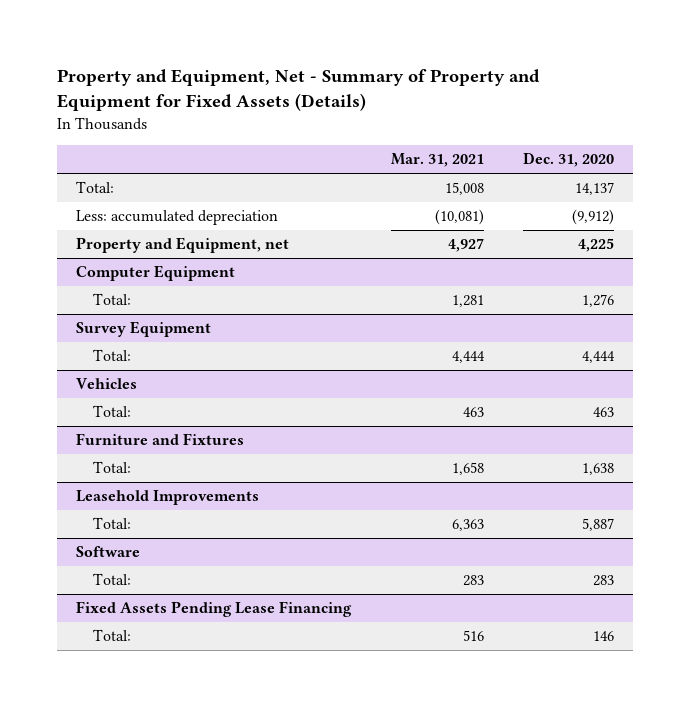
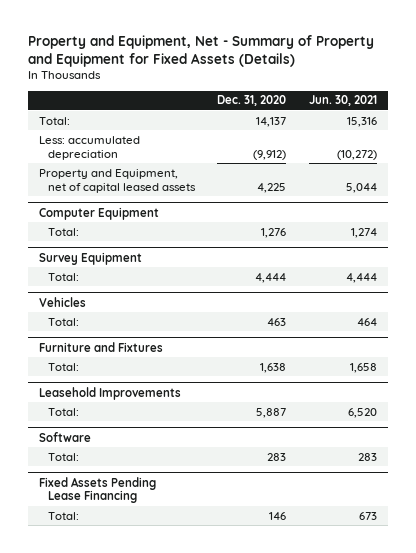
- | Mar. 31, 2021 | Dec. 31, 2020
+ | Dec. 31, 2020 | Jun. 30, 2021
- Property and Equipment, net | 4,927 | 4,225
+ Property and Equipment, net of capital leased assets | 4,225 | 5,044

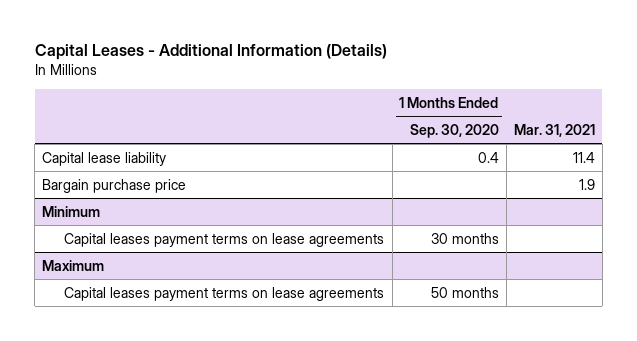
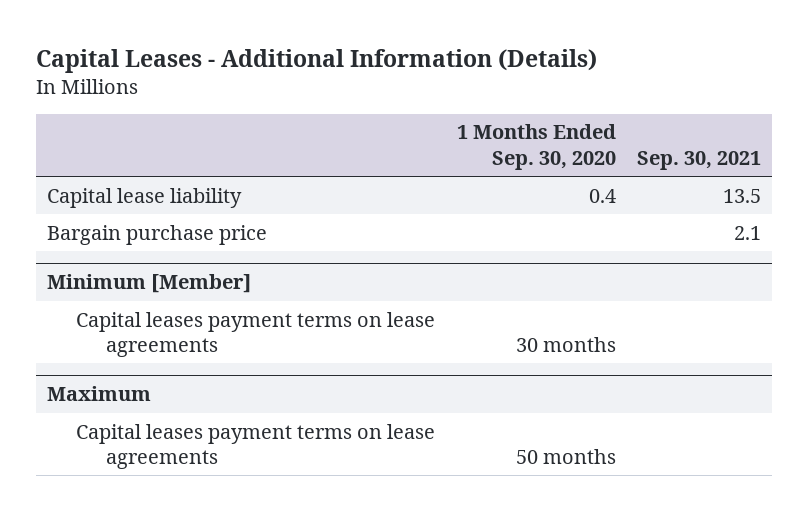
- | 1 Months Ended Sep. 30, 2020 | Mar. 31, 2021
+ | 1 Months Ended Sep. 30, 2020 | Sep. 30, 2021
- Minimum
+ Minimum [Member]

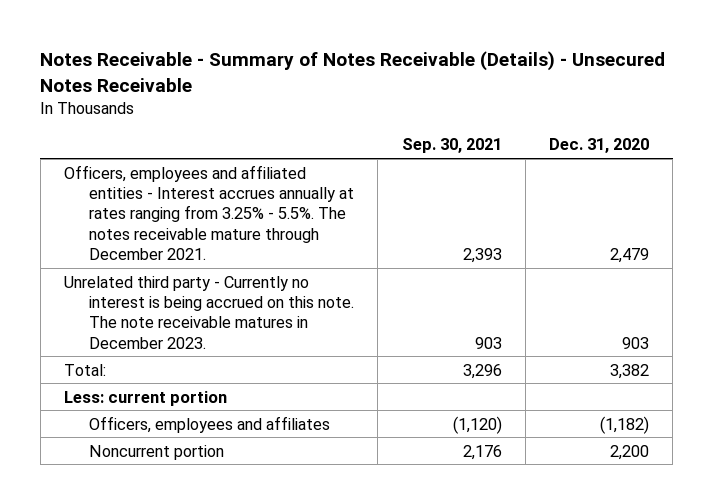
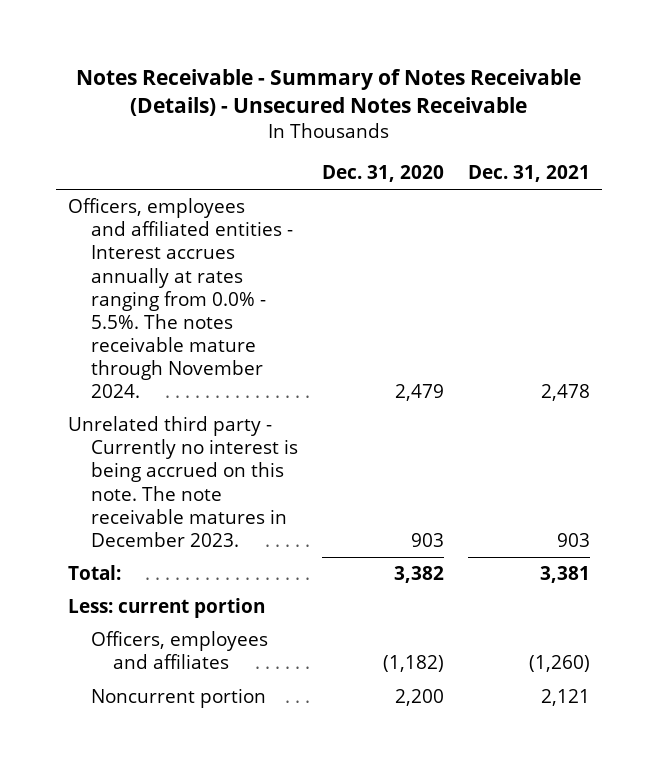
- | Sep. 30, 2021 | Dec. 31, 2020
+ | Dec. 31, 2020 | Dec. 31, 2021
- Officers, employees and affiliated entities - Interest accrues annually at rates ranging from 3.25% - 5.5%. The notes receivable mature through December 2021. | 2,393 | 2,479
+ Officers, employees and affiliated entities - Interest accrues annually at rates ranging from 0.0% - 5.5%. The notes receivable mature through November 2024. | 2,479 | 2,478

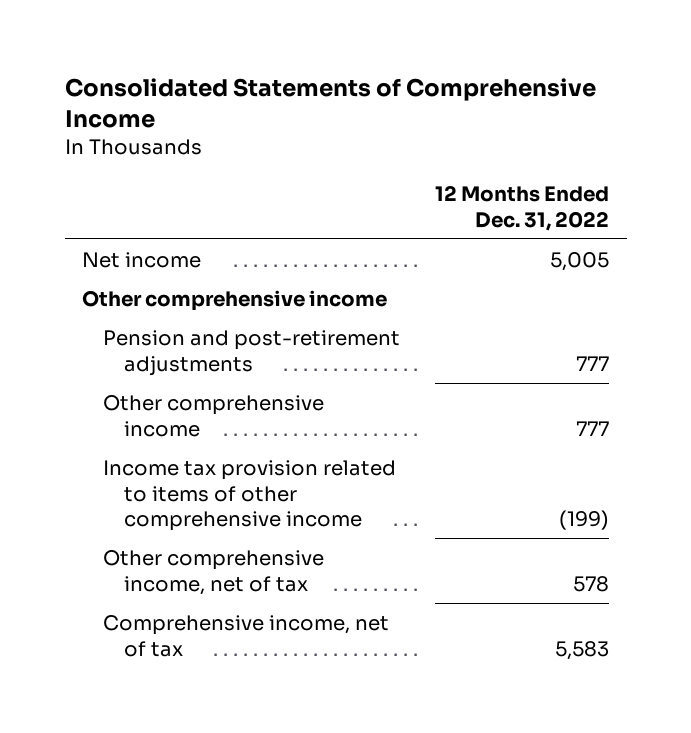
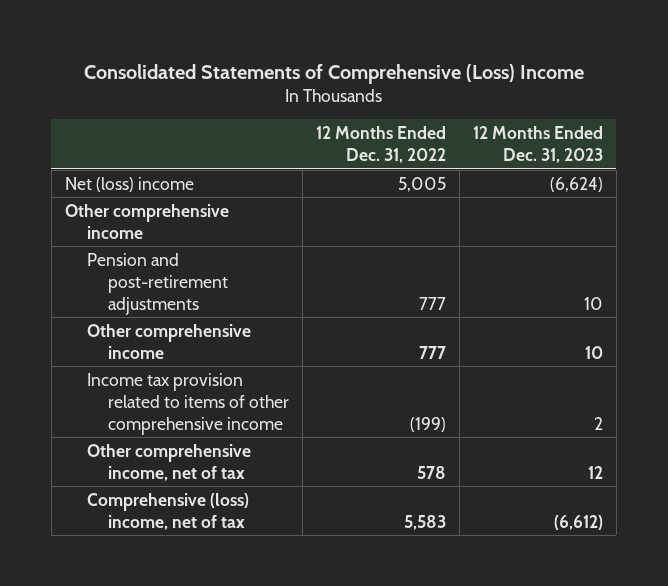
- Consolidated Statements of Comprehensive Income
+ Consolidated Statements of Comprehensive (Loss) Income
- | 12 Months Ended Dec. 31, 2022
+ | 12 Months Ended Dec. 31, 2022 | 12 Months Ended Dec. 31, 2023
- Net income | 5,005
+ Net (loss) income | 5,005 | (6,624)
- Comprehensive income, net of tax | 5,583
+ Comprehensive (loss) income, net of tax | 5,583 | (6,612)

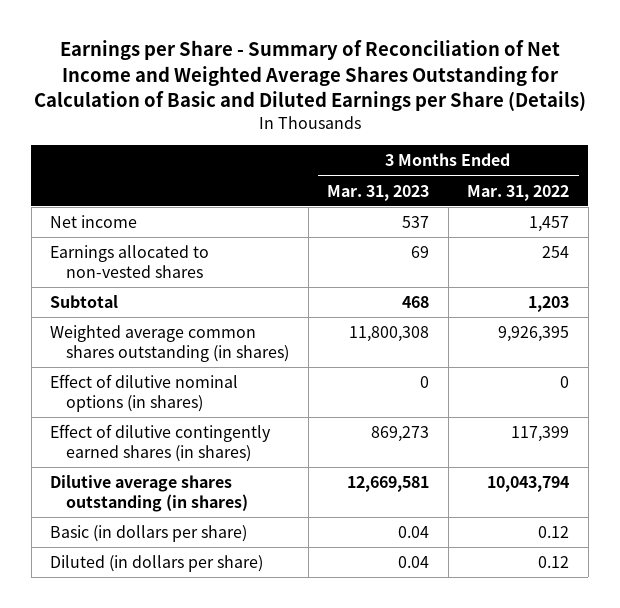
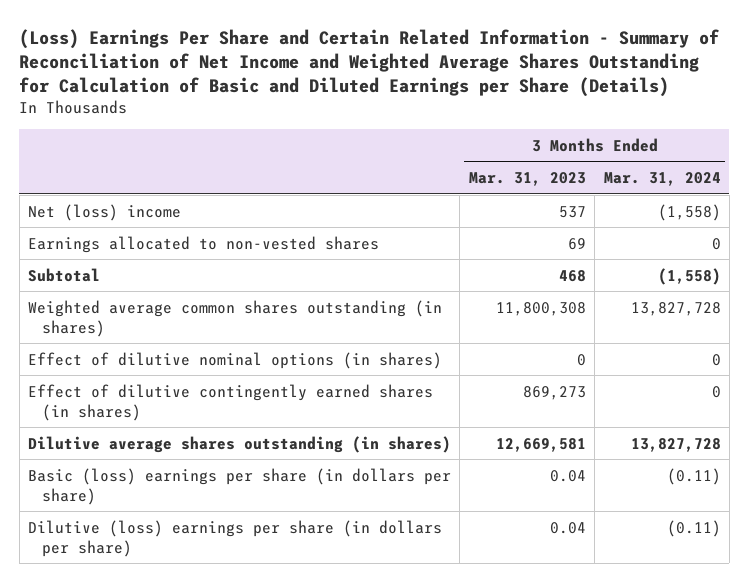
- Earnings per Share - Summary of Reconciliation of Net Income and Weighted Average Shares Outstanding for Calculation of Basic and Diluted Earnings per Share (Details)
+ (Loss) Earnings Per Share and Certain Related Information - Summary of Reconciliation of Net Income and Weighted Average Shares Outstanding for Calculation of Basic and Diluted Earnings per Share (Details)
- | 3 Months Ended Mar. 31, 2023 | 3 Months Ended Mar. 31, 2022
+ | 3 Months Ended Mar. 31, 2023 | 3 Months Ended Mar. 31, 2024
- Net income | 537 | 1,457
+ Net (loss) income | 537 | (1,558)
- Basic (in dollars per share) | 0.04 | 0.12
- Diluted (in dollars per share) | 0.04 | 0.12
+ Basic (loss) earnings per share (in dollars per share) | 0.04 | (0.11)
+ Dilutive (loss) earnings per share (in dollars per share) | 0.04 | (0.11)

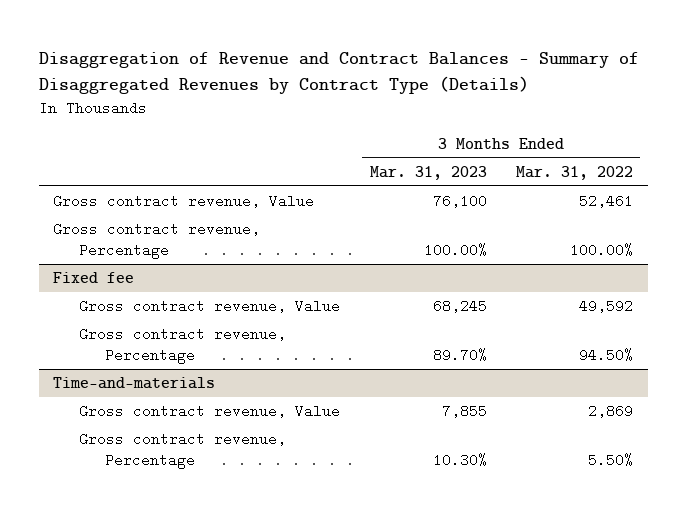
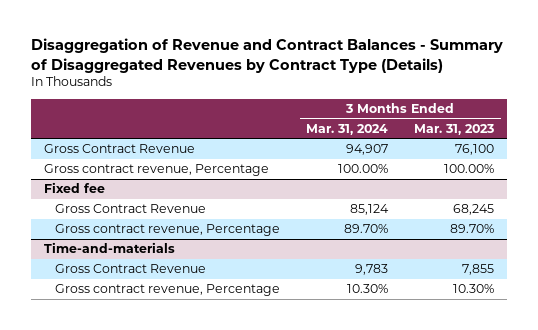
- | 3 Months Ended Mar. 31, 2023 | 3 Months Ended Mar. 31, 2022
+ | 3 Months Ended Mar. 31, 2024 | 3 Months Ended Mar. 31, 2023
- Gross contract revenue, Value | 76,100 | 52,461
+ Gross Contract Revenue | 94,907 | 76,100
@ Fixed fee
- Gross contract revenue, Value | 68,245 | 49,592
+ Gross Contract Revenue | 85,124 | 68,245
@ Time-and-materials
- Gross contract revenue, Value | 7,855 | 2,869
+ Gross Contract Revenue | 9,783 | 7,855

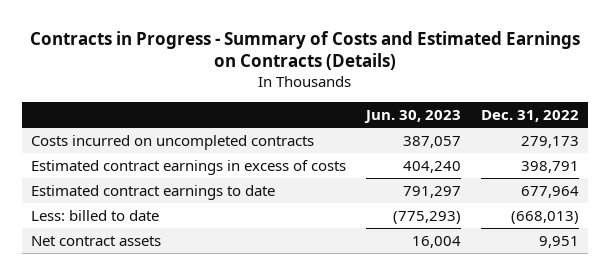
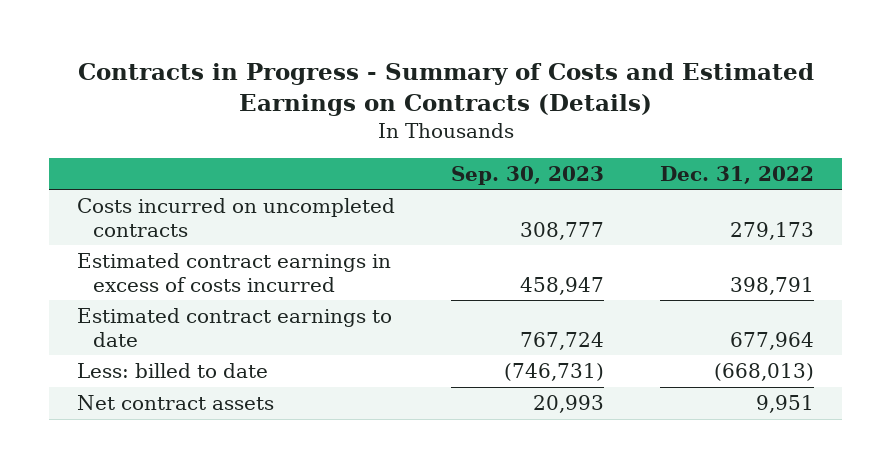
- | Jun. 30, 2023 | Dec. 31, 2022
+ | Sep. 30, 2023 | Dec. 31, 2022
- Estimated contract earnings in excess of costs | 404,240 | 398,791
+ Estimated contract earnings in excess of costs incurred | 458,947 | 398,791

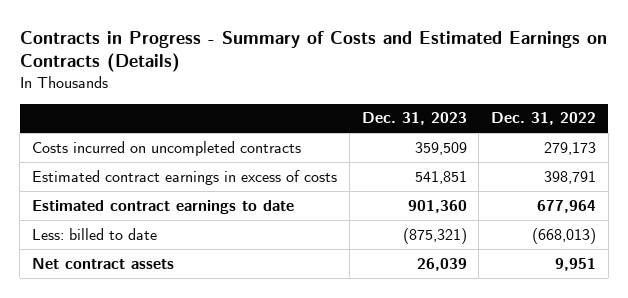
- | Sep. 30, 2023 | Dec. 31, 2022
+ | Dec. 31, 2023 | Dec. 31, 2022
- Estimated contract earnings in excess of costs incurred | 458,947 | 398,791
+ Estimated contract earnings in excess of costs | 541,851 | 398,791

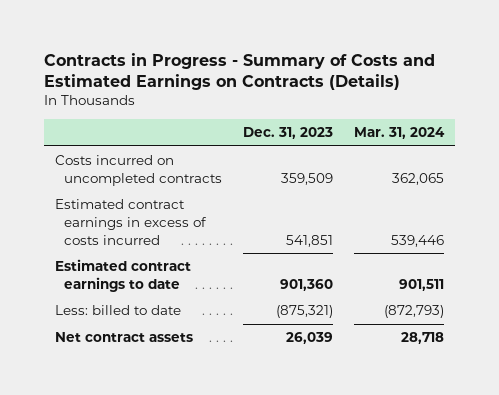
- | Dec. 31, 2023 | Dec. 31, 2022
+ | Dec. 31, 2023 | Mar. 31, 2024
- Estimated contract earnings in excess of costs | 541,851 | 398,791
+ Estimated contract earnings in excess of costs incurred | 541,851 | 539,446

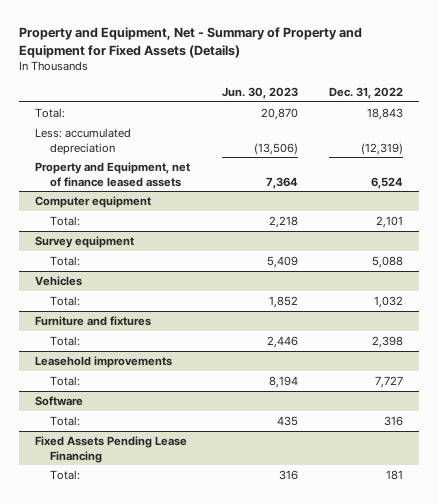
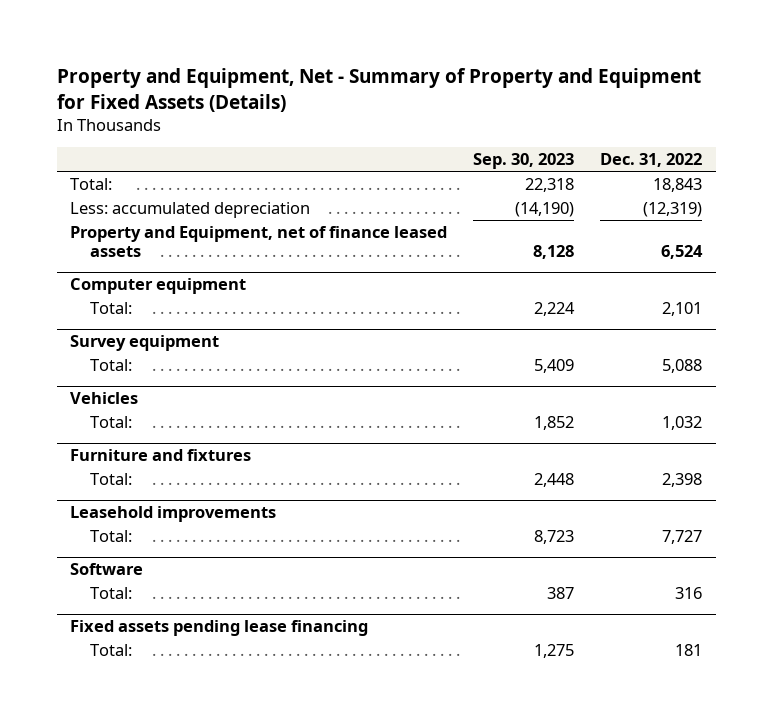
- | Jun. 30, 2023 | Dec. 31, 2022
+ | Sep. 30, 2023 | Dec. 31, 2022
- Fixed Assets Pending Lease Financing
+ Fixed assets pending lease financing

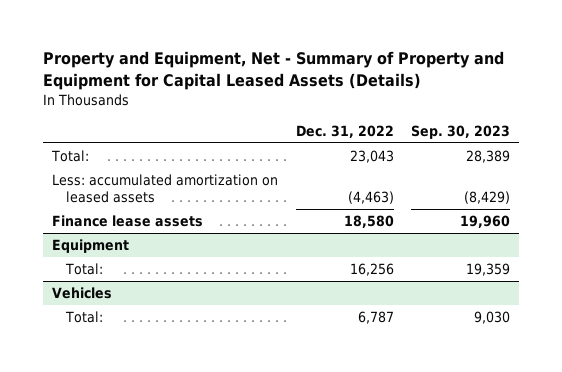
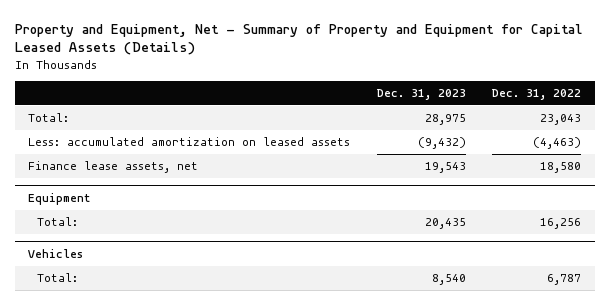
- | Dec. 31, 2022 | Sep. 30, 2023
+ | Dec. 31, 2023 | Dec. 31, 2022
- Finance lease assets | 18,580 | 19,960
+ Finance lease assets, net | 19,543 | 18,580

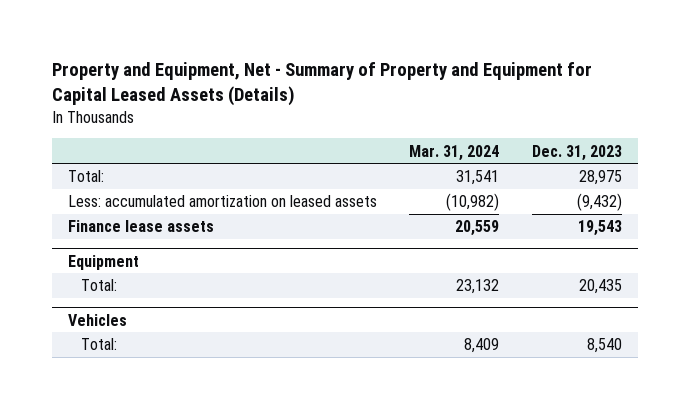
- | Dec. 31, 2023 | Dec. 31, 2022
+ | Mar. 31, 2024 | Dec. 31, 2023
- Finance lease assets, net | 19,543 | 18,580
+ Finance lease assets | 20,559 | 19,543

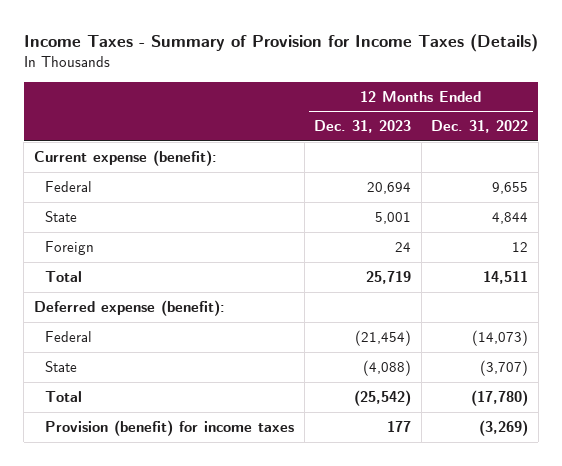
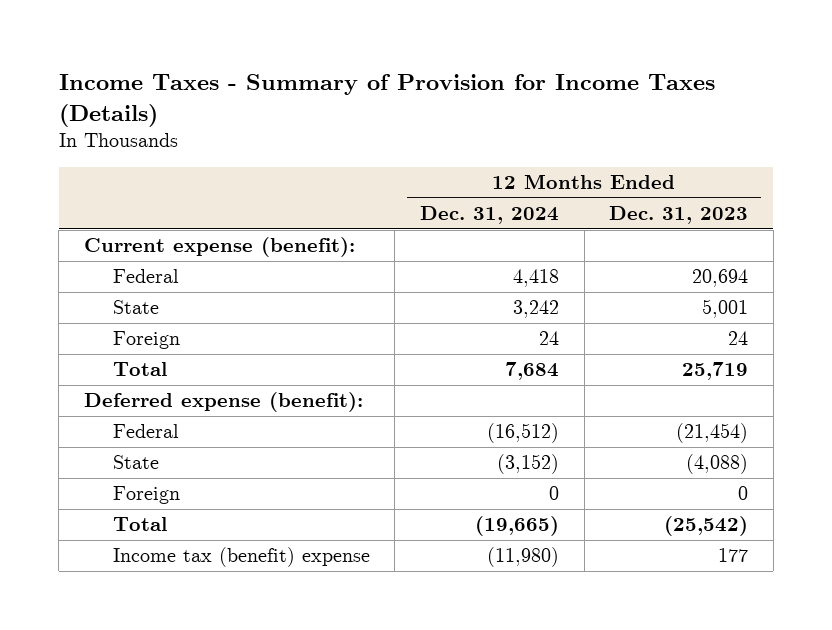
- | 12 Months Ended Dec. 31, 2023 | 12 Months Ended Dec. 31, 2022
+ | 12 Months Ended Dec. 31, 2024 | 12 Months Ended Dec. 31, 2023
+ Foreign | 0 | 0
- Provision (benefit) for income taxes | 177 | (3,269)
+ Income tax (benefit) expense | (11,980) | 177

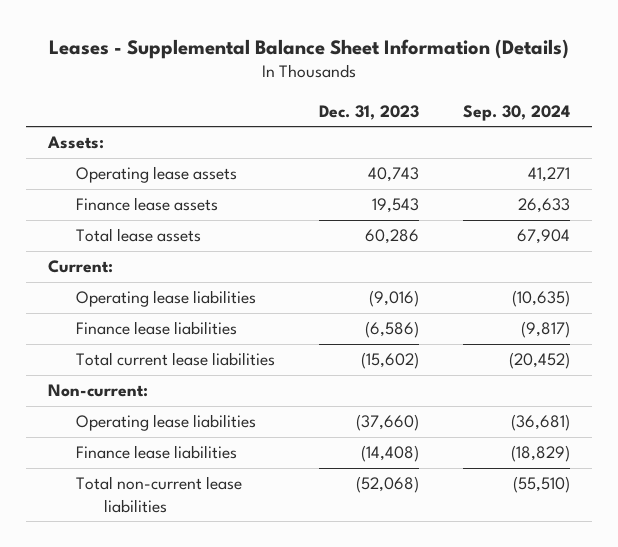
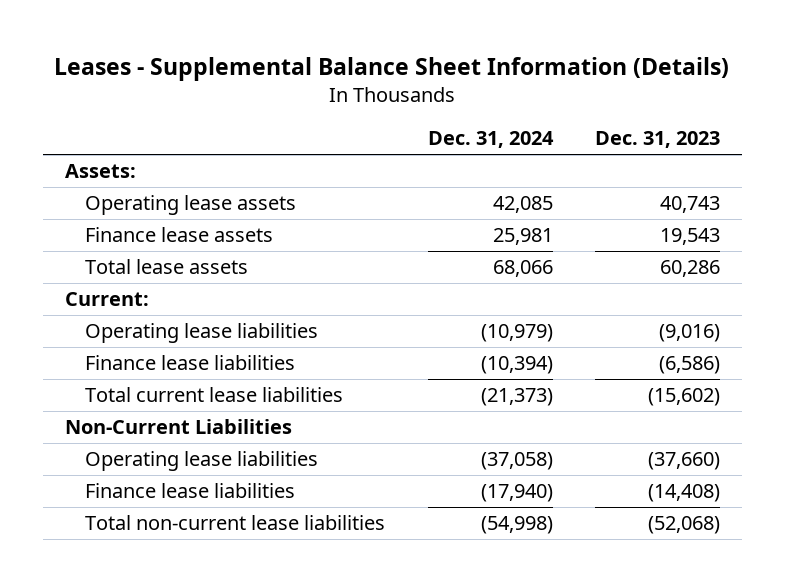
- | Dec. 31, 2023 | Sep. 30, 2024
+ | Dec. 31, 2024 | Dec. 31, 2023
- Non-current:
+ Non-Current Liabilities

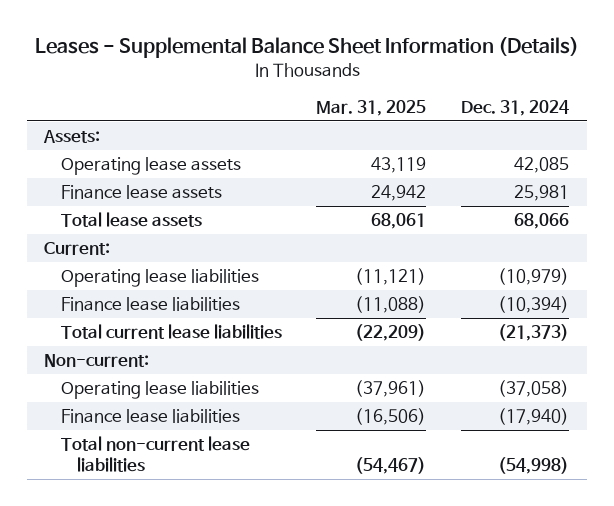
- | Dec. 31, 2024 | Dec. 31, 2023
+ | Mar. 31, 2025 | Dec. 31, 2024
- Non-Current Liabilities
+ Non-current:

